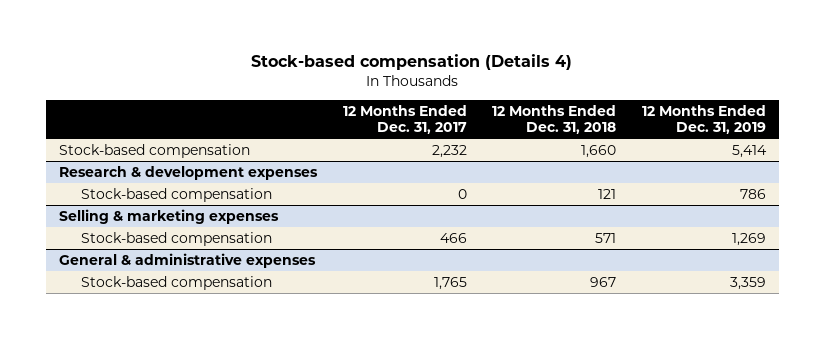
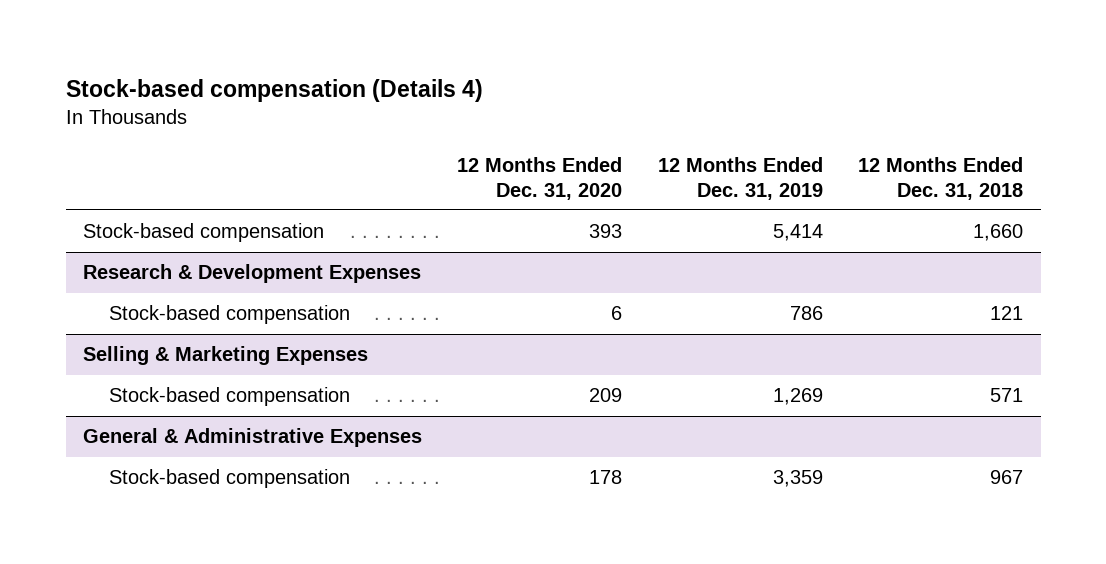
- | 12 Months Ended Dec. 31, 2017 | 12 Months Ended Dec. 31, 2018 | 12 Months Ended Dec. 31, 2019
+ | 12 Months Ended Dec. 31, 2020 | 12 Months Ended Dec. 31, 2019 | 12 Months Ended Dec. 31, 2018
- Research & development expenses
+ Research & Development Expenses
- Selling & marketing expenses
+ Selling & Marketing Expenses
- General & administrative expenses
+ General & Administrative Expenses

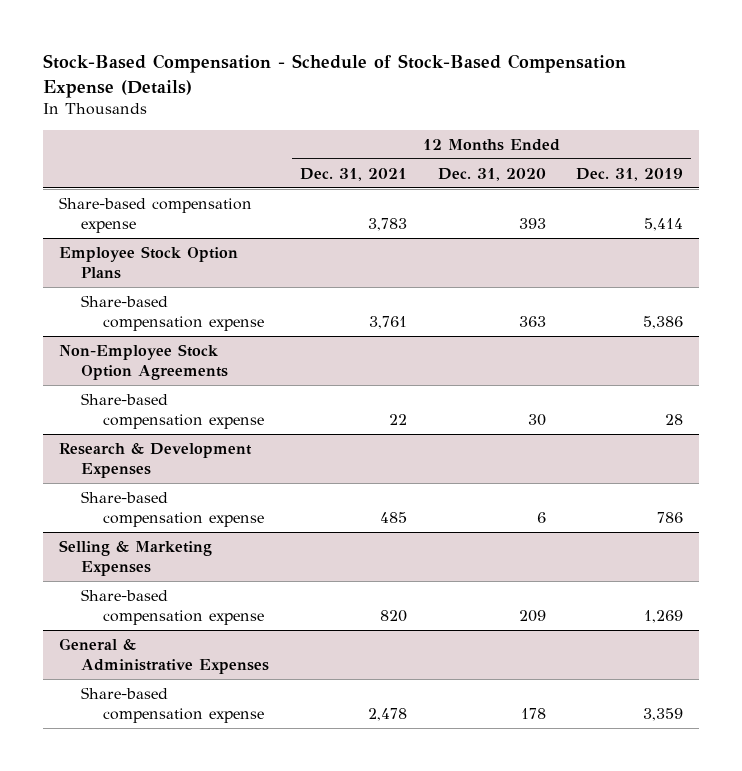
- Stock-based compensation (Details 4)
+ Stock-Based Compensation - Schedule of Stock-Based Compensation Expense (Details)
- | 12 Months Ended Dec. 31, 2020 | 12 Months Ended Dec. 31, 2019 | 12 Months Ended Dec. 31, 2018
+ | 12 Months Ended Dec. 31, 2021 | 12 Months Ended Dec. 31, 2020 | 12 Months Ended Dec. 31, 2019
- Stock-based compensation | 393 | 5,414 | 1,660
+ Share-based compensation expense | 3,783 | 393 | 5,414
+ Employee Stock Option Plans
+ Share-based compensation expense | 3,761 | 363 | 5,386
+ Non-Employee Stock Option Agreements
+ Share-based compensation expense | 22 | 30 | 28
@ Research & Development Expenses
- Stock-based compensation | 6 | 786 | 121
+ Share-based compensation expense | 485 | 6 | 786
@ Selling & Marketing Expenses
- Stock-based compensation | 209 | 1,269 | 571
+ Share-based compensation expense | 820 | 209 | 1,269
@ General & Administrative Expenses
- Stock-based compensation | 178 | 3,359 | 967
+ Share-based compensation expense | 2,478 | 178 | 3,359

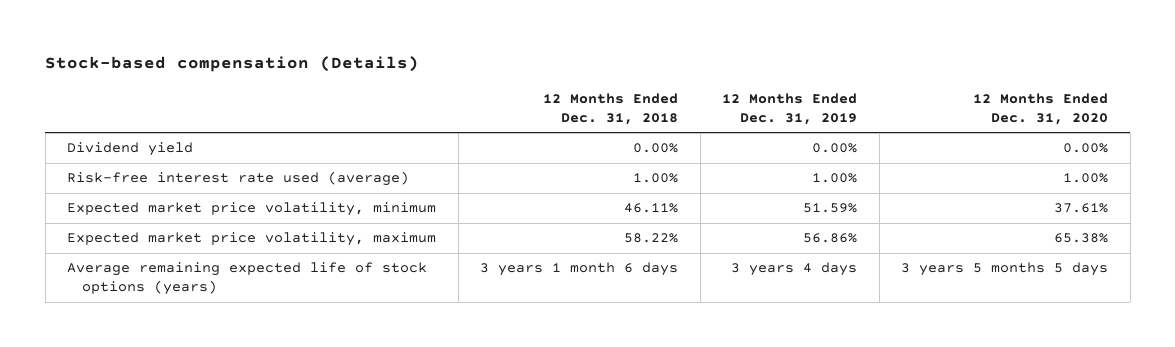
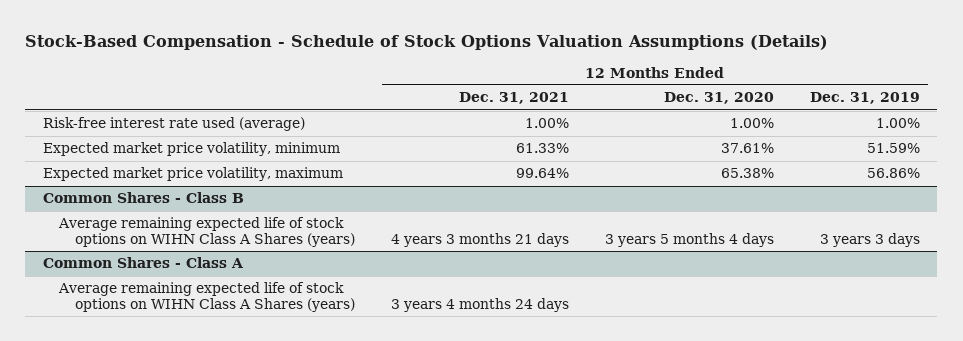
- Stock-based compensation (Details)
+ Stock-Based Compensation - Schedule of Stock Options Valuation Assumptions (Details)
- | 12 Months Ended Dec. 31, 2018 | 12 Months Ended Dec. 31, 2019 | 12 Months Ended Dec. 31, 2020
+ | 12 Months Ended Dec. 31, 2021 | 12 Months Ended Dec. 31, 2020 | 12 Months Ended Dec. 31, 2019
- Dividend yield | 0.00% | 0.00% | 0.00%
- Average remaining expected life of stock options (years) | 3 years 1 month 6 days | 3 years 4 days | 3 years 5 months 5 days
+ Common Shares - Class B
+ Average remaining expected life of stock options on WIHN Class A Shares (years) | 4 years 3 months 21 days | 3 years 5 months 4 days | 3 years 3 days
+ Common Shares - Class A
+ Average remaining expected life of stock options on WIHN Class A Shares (years) | 3 years 4 months 24 days | |

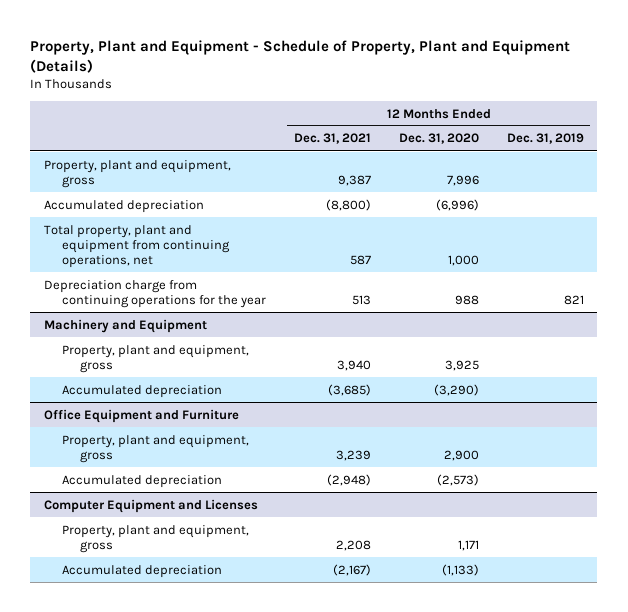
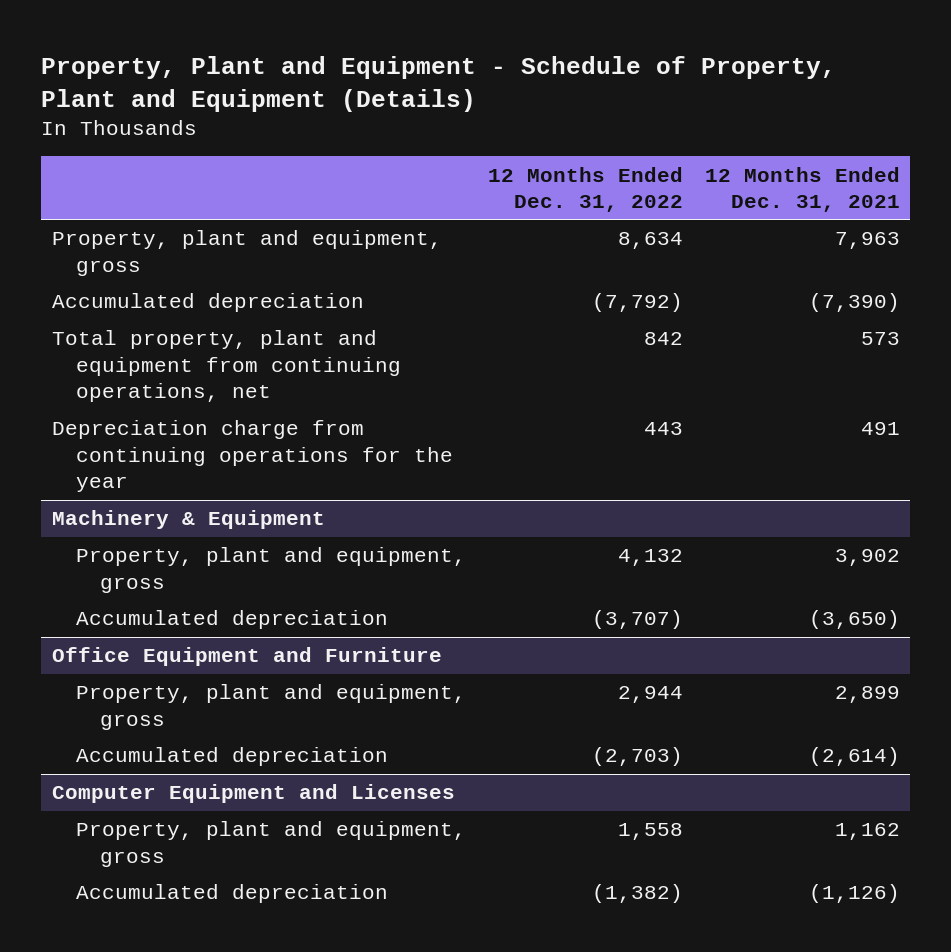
- | 12 Months Ended Dec. 31, 2021 | 12 Months Ended Dec. 31, 2020 | 12 Months Ended Dec. 31, 2019
+ | 12 Months Ended Dec. 31, 2022 | 12 Months Ended Dec. 31, 2021
- Property, plant and equipment, gross | 9,387 | 7,996 |
- Accumulated depreciation | (8,800) | (6,996) |
- Total property, plant and equipment from continuing operations, net | 587 | 1,000 |
- Depreciation charge from continuing operations for the year | 513 | 988 | 821
- Machinery and Equipment
- Property, plant and equipment, gross | 3,940 | 3,925 |
- Accumulated depreciation | (3,685) | (3,290) |
+ Property, plant and equipment, gross | 8,634 | 7,963
+ Accumulated depreciation | (7,792) | (7,390)
+ Total property, plant and equipment from continuing operations, net | 842 | 573
+ Depreciation charge from continuing operations for the year | 443 | 491
+ Machinery & Equipment
+ Property, plant and equipment, gross | 4,132 | 3,902
+ Accumulated depreciation | (3,707) | (3,650)
@ Office Equipment and Furniture
- Property, plant and equipment, gross | 3,239 | 2,900 |
- Accumulated depreciation | (2,948) | (2,573) |
+ Property, plant and equipment, gross | 2,944 | 2,899
+ Accumulated depreciation | (2,703) | (2,614)
@ Computer Equipment and Licenses
- Property, plant and equipment, gross | 2,208 | 1,171 |
- Accumulated depreciation | (2,167) | (1,133) |
+ Property, plant and equipment, gross | 1,558 | 1,162
+ Accumulated depreciation | (1,382) | (1,126)

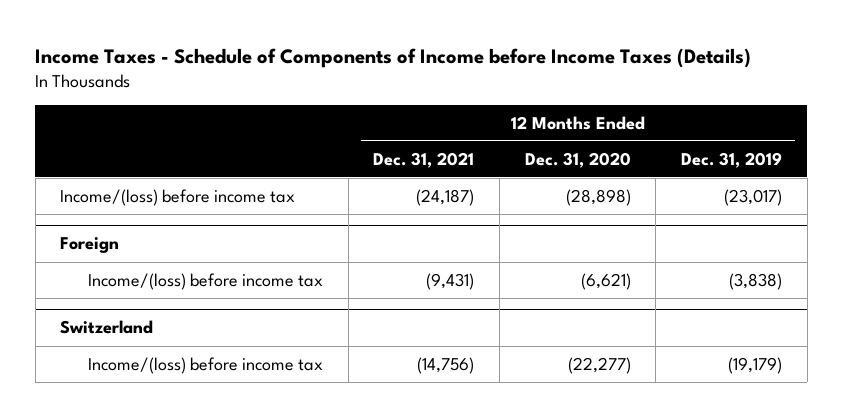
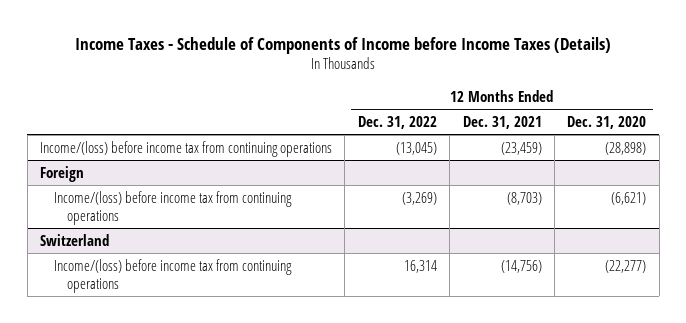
- | 12 Months Ended Dec. 31, 2021 | 12 Months Ended Dec. 31, 2020 | 12 Months Ended Dec. 31, 2019
+ | 12 Months Ended Dec. 31, 2022 | 12 Months Ended Dec. 31, 2021 | 12 Months Ended Dec. 31, 2020
- Income/(loss) before income tax | (24,187) | (28,898) | (23,017)
+ Income/(loss) before income tax from continuing operations | (13,045) | (23,459) | (28,898)
@ Foreign
- Income/(loss) before income tax | (9,431) | (6,621) | (3,838)
+ Income/(loss) before income tax from continuing operations | (3,269) | (8,703) | (6,621)
@ Switzerland
- Income/(loss) before income tax | (14,756) | (22,277) | (19,179)
+ Income/(loss) before income tax from continuing operations | 16,314 | (14,756) | (22,277)

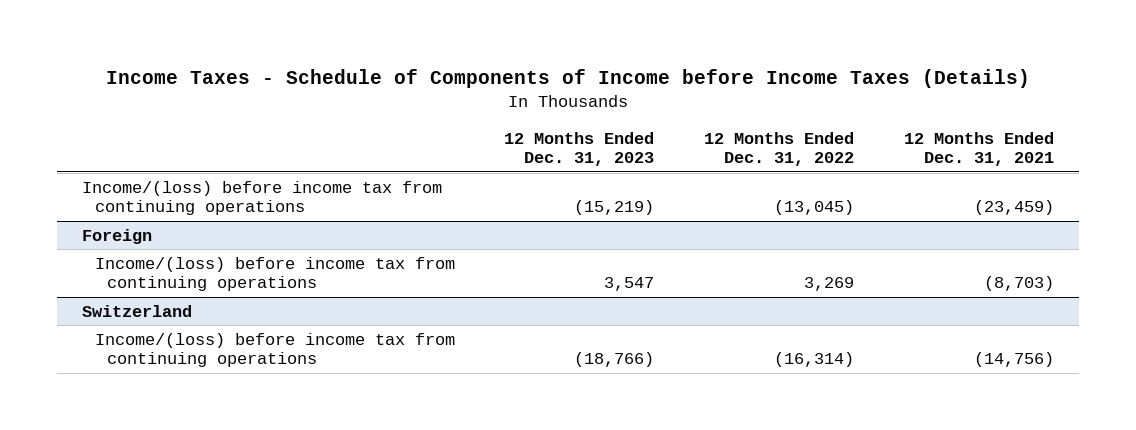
- | 12 Months Ended Dec. 31, 2022 | 12 Months Ended Dec. 31, 2021 | 12 Months Ended Dec. 31, 2020
+ | 12 Months Ended Dec. 31, 2023 | 12 Months Ended Dec. 31, 2022 | 12 Months Ended Dec. 31, 2021
@ Foreign
- Income/(loss) before income tax from continuing operations | (3,269) | (8,703) | (6,621)
+ Income/(loss) before income tax from continuing operations | 3,547 | 3,269 | (8,703)
@ Switzerland
- Income/(loss) before income tax from continuing operations | 16,314 | (14,756) | (22,277)
+ Income/(loss) before income tax from continuing operations | (18,766) | (16,314) | (14,756)

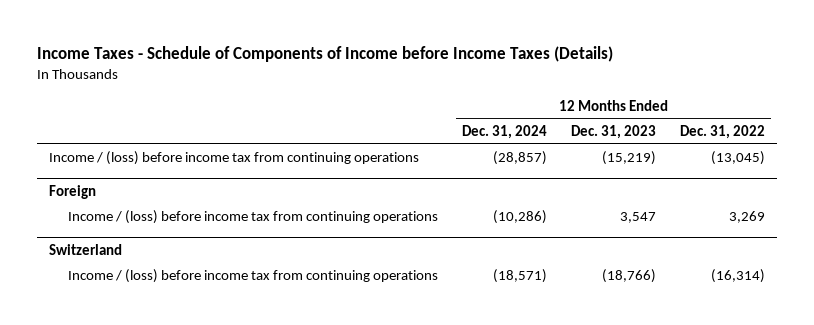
- | 12 Months Ended Dec. 31, 2023 | 12 Months Ended Dec. 31, 2022 | 12 Months Ended Dec. 31, 2021
+ | 12 Months Ended Dec. 31, 2024 | 12 Months Ended Dec. 31, 2023 | 12 Months Ended Dec. 31, 2022
- Income/(loss) before income tax from continuing operations | (15,219) | (13,045) | (23,459)
+ Income / (loss) before income tax from continuing operations | (28,857) | (15,219) | (13,045)
@ Foreign
- Income/(loss) before income tax from continuing operations | 3,547 | 3,269 | (8,703)
+ Income / (loss) before income tax from continuing operations | (10,286) | 3,547 | 3,269
@ Switzerland
- Income/(loss) before income tax from continuing operations | (18,766) | (16,314) | (14,756)
+ Income / (loss) before income tax from continuing operations | (18,571) | (18,766) | (16,314)

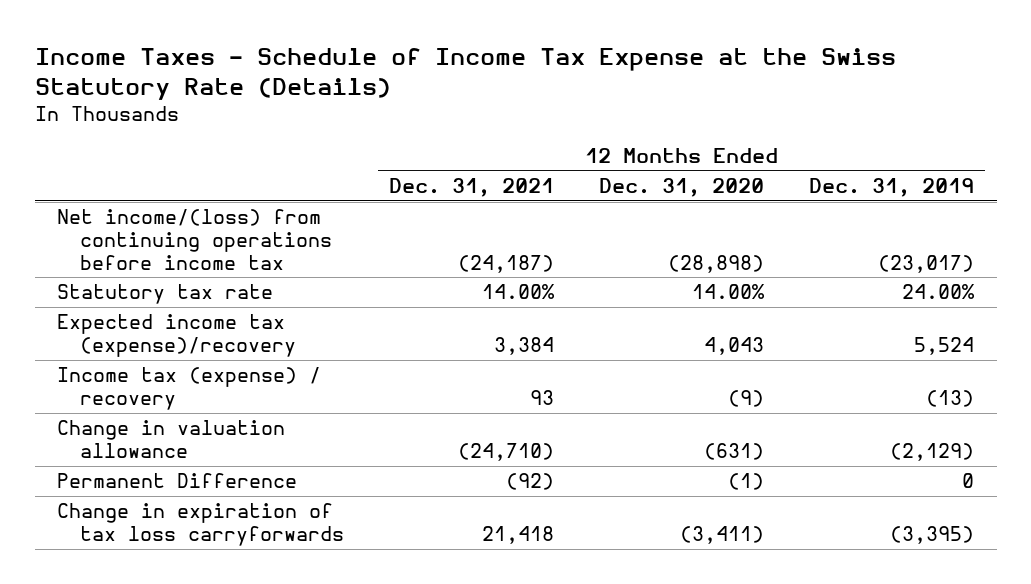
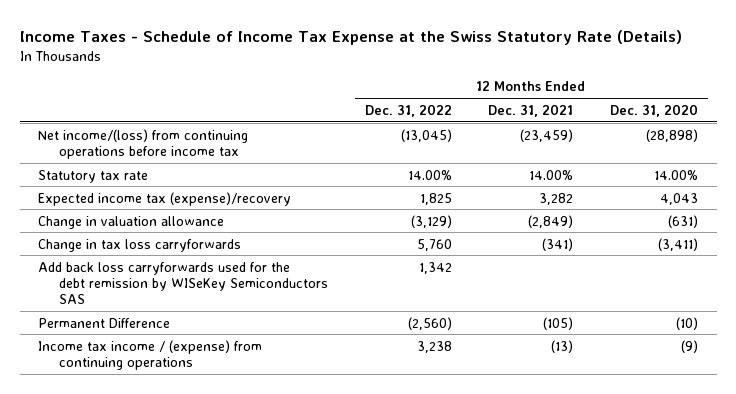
- | 12 Months Ended Dec. 31, 2021 | 12 Months Ended Dec. 31, 2020 | 12 Months Ended Dec. 31, 2019
+ | 12 Months Ended Dec. 31, 2022 | 12 Months Ended Dec. 31, 2021 | 12 Months Ended Dec. 31, 2020
- Net income/(loss) from continuing operations before income tax | (24,187) | (28,898) | (23,017)
+ Net income/(loss) from continuing operations before income tax | (13,045) | (23,459) | (28,898)
- Expected income tax (expense)/recovery | 3,384 | 4,043 | 5,524
- Income tax (expense) / recovery | 93 | (9) | (13)
- Change in valuation allowance | (24,710) | (631) | (2,129)
- Permanent Difference | (92) | (1) | 0
- Change in expiration of tax loss carryforwards | 21,418 | (3,411) | (3,395)
+ Expected income tax (expense)/recovery | 1,825 | 3,282 | 4,043
+ Change in valuation allowance | (3,129) | (2,849) | (631)
+ Change in tax loss carryforwards | 5,760 | (341) | (3,411)
+ Add back loss carryforwards used for the debt remission by WISeKey Semiconductors SAS | 1,342 | |
+ Permanent Difference | (2,560) | (105) | (10)
+ Income tax income / (expense) from continuing operations | 3,238 | (13) | (9)

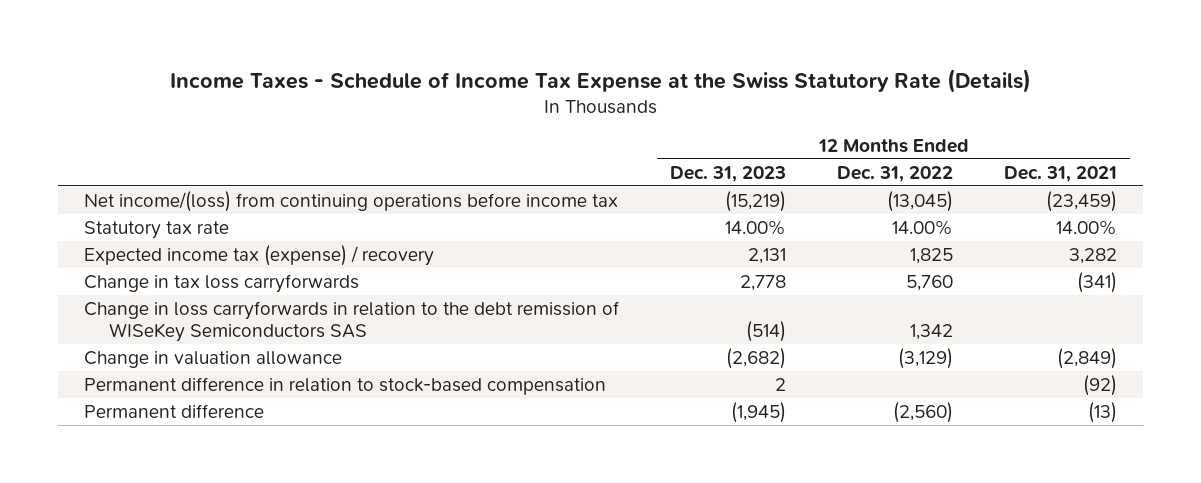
- | 12 Months Ended Dec. 31, 2022 | 12 Months Ended Dec. 31, 2021 | 12 Months Ended Dec. 31, 2020
+ | 12 Months Ended Dec. 31, 2023 | 12 Months Ended Dec. 31, 2022 | 12 Months Ended Dec. 31, 2021
- Expected income tax (expense)/recovery | 1,825 | 3,282 | 4,043
+ Expected income tax (expense) / recovery | 2,131 | 1,825 | 3,282
- Add back loss carryforwards used for the debt remission by WISeKey Semiconductors SAS | 1,342 | |
- Permanent Difference | (2,560) | (105) | (10)
- Income tax income / (expense) from continuing operations | 3,238 | (13) | (9)
+ Change in loss carryforwards in relation to the debt remission of WISeKey Semiconductors SAS | (514) | 1,342 |
moved down: Change in valuation allowance | (2,682) | (3,129) | (2,849)
+ Permanent difference in relation to stock-based compensation | 2 | | (92)
+ Permanent difference | (1,945) | (2,560) | (13)

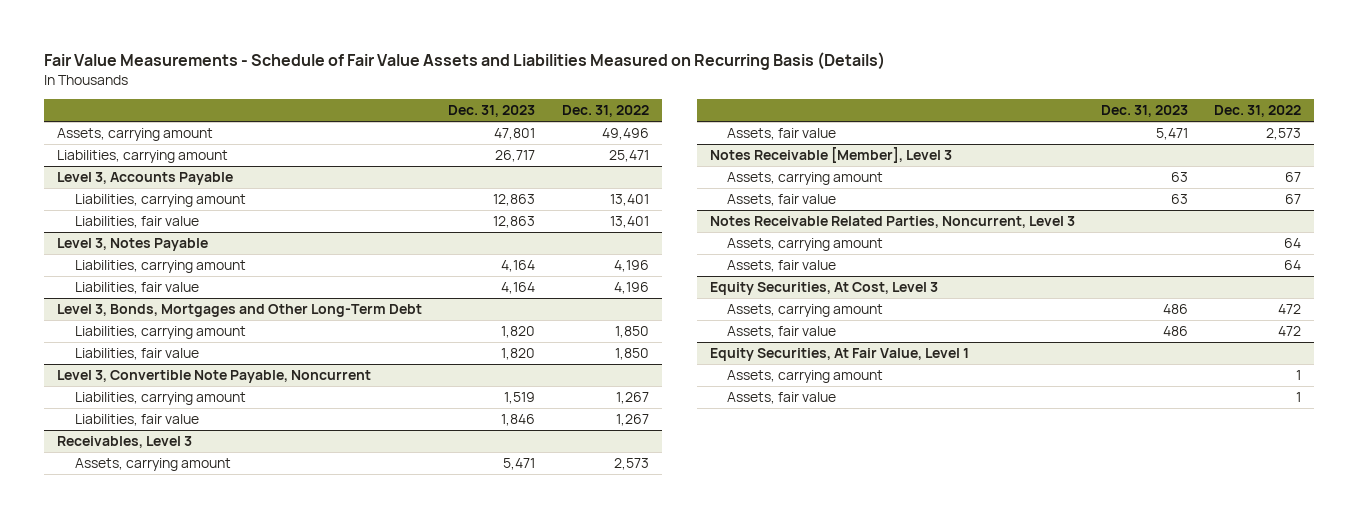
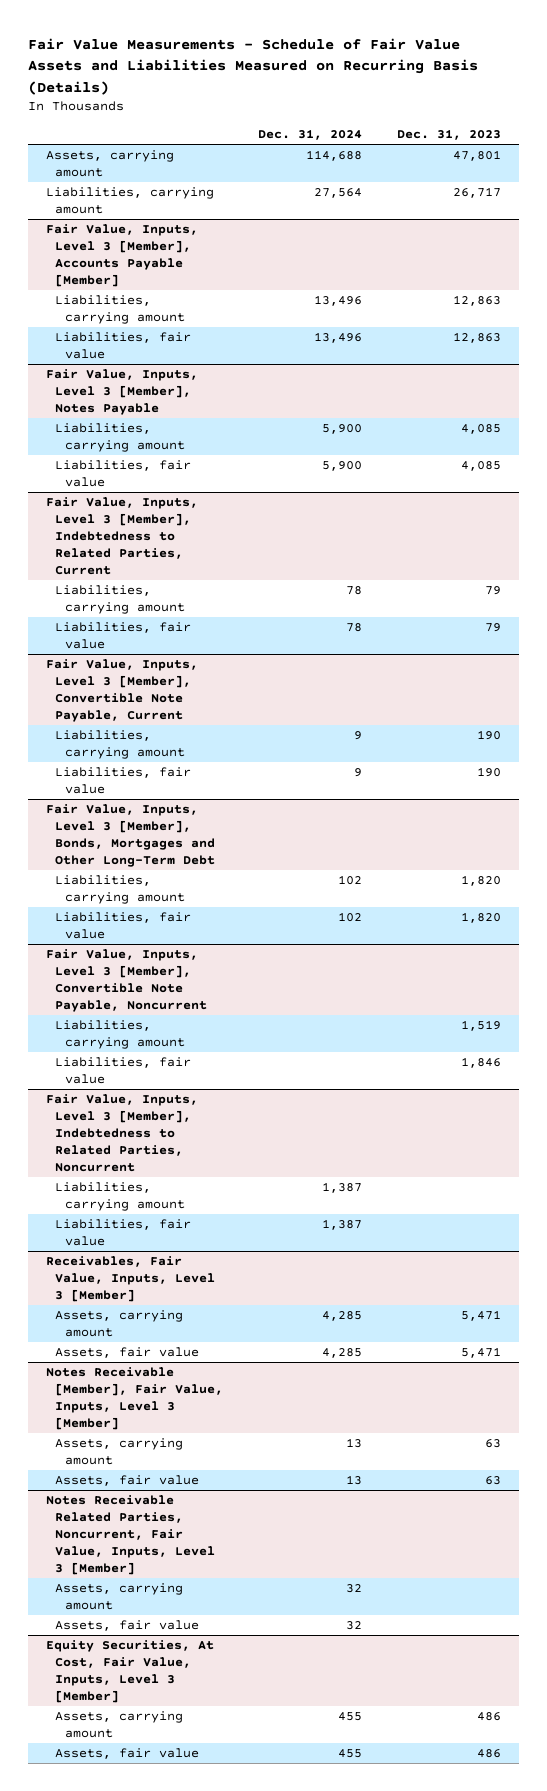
- | Dec. 31, 2023 | Dec. 31, 2022
+ | Dec. 31, 2024 | Dec. 31, 2023
- Level 3, Accounts Payable
+ Fair Value, Inputs, Level 3 [Member], Accounts Payable [Member]
- Level 3, Notes Payable
- Liabilities, carrying amount | 4,164 | 4,196
- Liabilities, fair value | 4,164 | 4,196
- Level 3, Bonds, Mortgages and Other Long-Term Debt
+ Fair Value, Inputs, Level 3 [Member], Notes Payable
+ Liabilities, carrying amount | 5,900 | 4,085
+ Liabilities, fair value | 5,900 | 4,085
+ Fair Value, Inputs, Level 3 [Member], Indebtedness to Related Parties, Current
+ Liabilities, carrying amount | 78 | 79
+ Liabilities, fair value | 78 | 79
+ Fair Value, Inputs, Level 3 [Member], Convertible Note Payable, Current
+ Liabilities, carrying amount | 9 | 190
+ Liabilities, fair value | 9 | 190
+ Fair Value, Inputs, Level 3 [Member], Bonds, Mortgages and Other Long-Term Debt
- Level 3, Convertible Note Payable, Noncurrent
+ Fair Value, Inputs, Level 3 [Member], Convertible Note Payable, Noncurrent
- Receivables, Level 3
+ Fair Value, Inputs, Level 3 [Member], Indebtedness to Related Parties, Noncurrent
+ Liabilities, carrying amount | 1,387 |
+ Liabilities, fair value | 1,387 |
+ Receivables, Fair Value, Inputs, Level 3 [Member]
- Notes Receivable [Member], Level 3
+ Notes Receivable [Member], Fair Value, Inputs, Level 3 [Member]
- Notes Receivable Related Parties, Noncurrent, Level 3
+ Notes Receivable Related Parties, Noncurrent, Fair Value, Inputs, Level 3 [Member]
- Equity Securities, At Cost, Level 3
+ Equity Securities, At Cost, Fair Value, Inputs, Level 3 [Member]
- Equity Securities, At Fair Value, Level 1
- Assets, carrying amount | | 1
- Assets, fair value | | 1

